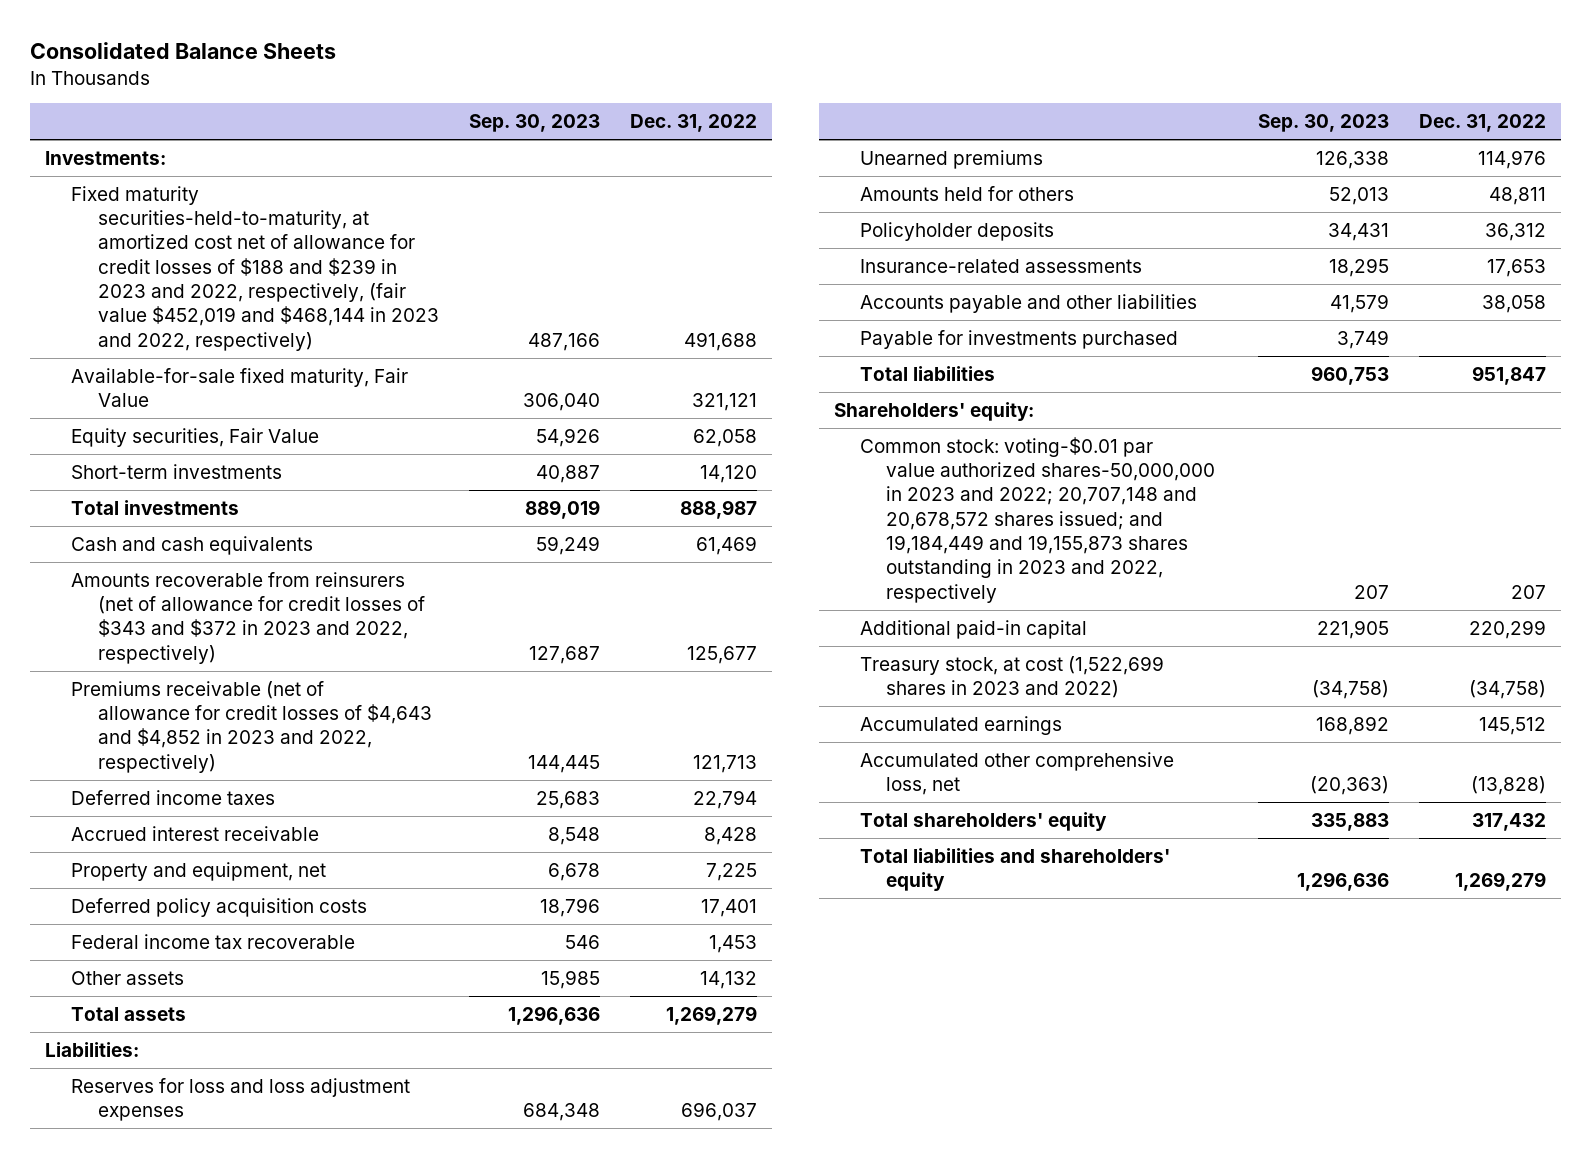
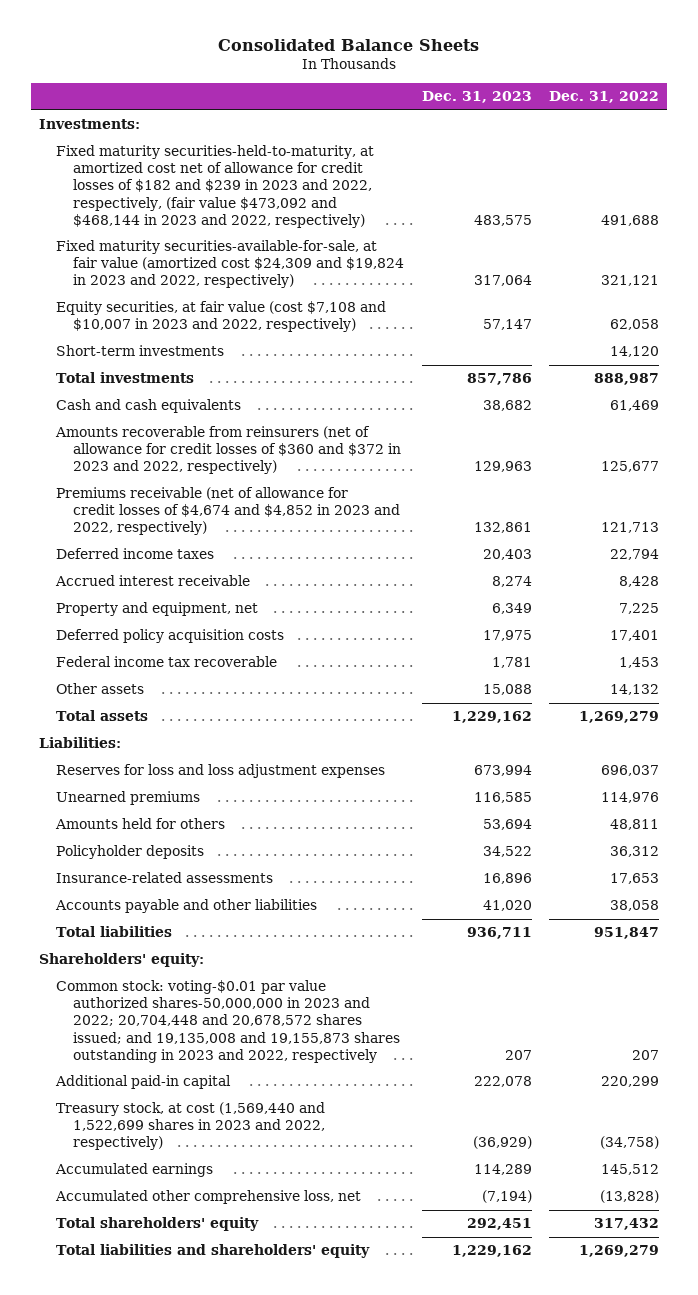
- | Sep. 30, 2023 | Dec. 31, 2022
+ | Dec. 31, 2023 | Dec. 31, 2022
- Fixed maturity securities-held-to-maturity, at amortized cost net of allowance for credit losses of $188 and $239 in 2023 and 2022, respectively, (fair value $452,019 and $468,144 in 2023 and 2022, respectively) | 487,166 | 491,688
- Available-for-sale fixed maturity, Fair Value | 306,040 | 321,121
- Equity securities, Fair Value | 54,926 | 62,058
+ Fixed maturity securities-held-to-maturity, at amortized cost net of allowance for credit losses of $182 and $239 in 2023 and 2022, respectively, (fair value $473,092 and $468,144 in 2023 and 2022, respectively) | 483,575 | 491,688
+ Fixed maturity securities-available-for-sale, at fair value (amortized cost $24,309 and $19,824 in 2023 and 2022, respectively) | 317,064 | 321,121
+ Equity securities, at fair value (cost $7,108 and $10,007 in 2023 and 2022, respectively) | 57,147 | 62,058
- Amounts recoverable from reinsurers (net of allowance for credit losses of $343 and $372 in 2023 and 2022, respectively) | 127,687 | 125,677
- Premiums receivable (net of allowance for credit losses of $4,643 and $4,852 in 2023 and 2022, respectively) | 144,445 | 121,713
+ Amounts recoverable from reinsurers (net of allowance for credit losses of $360 and $372 in 2023 and 2022, respectively) | 129,963 | 125,677
+ Premiums receivable (net of allowance for credit losses of $4,674 and $4,852 in 2023 and 2022, respectively) | 132,861 | 121,713
- Payable for investments purchased | 3,749 |
- Common stock: voting-$0.01 par value authorized shares-50,000,000 in 2023 and 2022; 20,707,148 and 20,678,572 shares issued; and 19,184,449 and 19,155,873 shares outstanding in 2023 and 2022, respectively | 207 | 207
+ Common stock: voting-$0.01 par value authorized shares-50,000,000 in 2023 and 2022; 20,704,448 and 20,678,572 shares issued; and 19,135,008 and 19,155,873 shares outstanding in 2023 and 2022, respectively | 207 | 207
- Treasury stock, at cost (1,522,699 shares in 2023 and 2022) | (34,758) | (34,758)
+ Treasury stock, at cost (1,569,440 and 1,522,699 shares in 2023 and 2022, respectively) | (36,929) | (34,758)

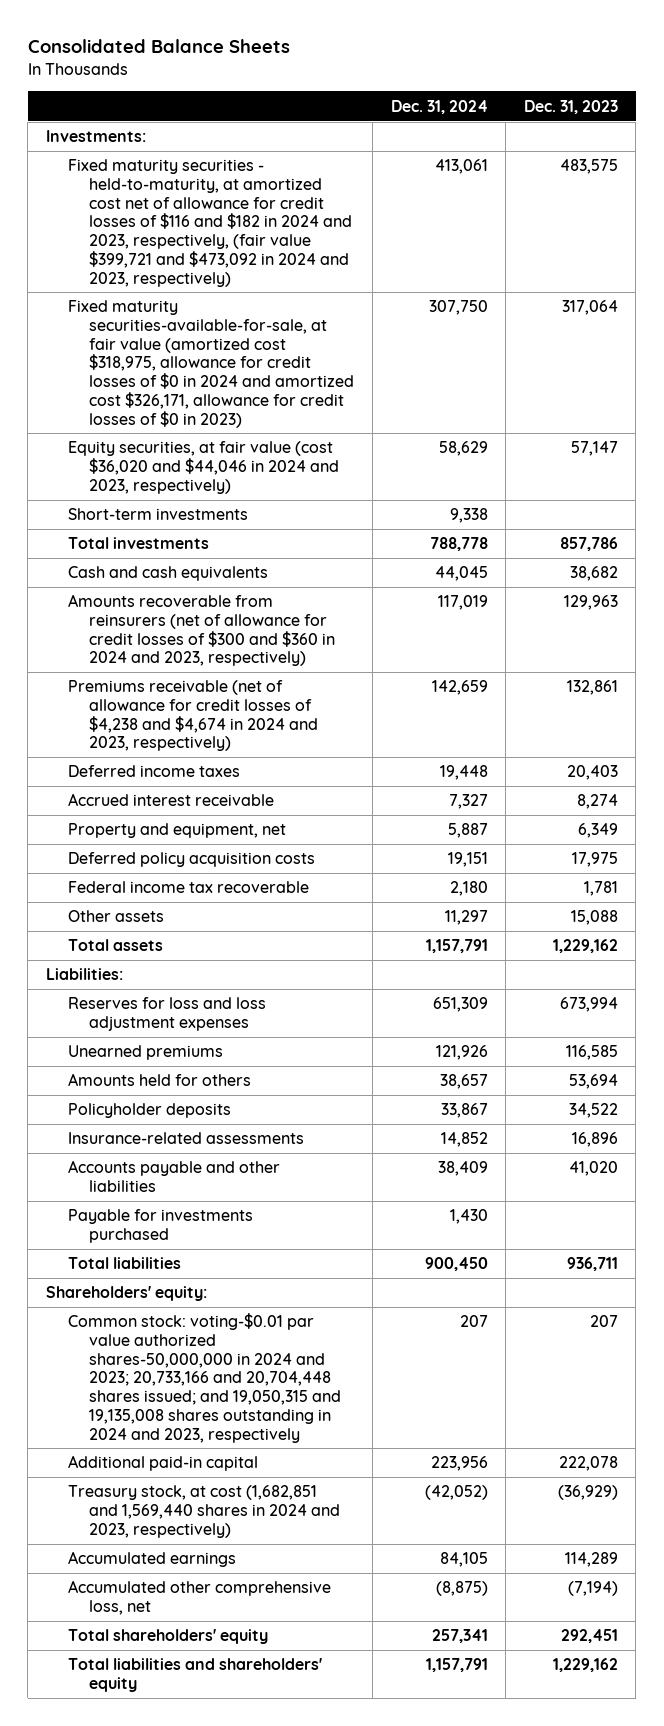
- | Dec. 31, 2023 | Dec. 31, 2022
+ | Dec. 31, 2024 | Dec. 31, 2023
- Fixed maturity securities-held-to-maturity, at amortized cost net of allowance for credit losses of $182 and $239 in 2023 and 2022, respectively, (fair value $473,092 and $468,144 in 2023 and 2022, respectively) | 483,575 | 491,688
- Fixed maturity securities-available-for-sale, at fair value (amortized cost $24,309 and $19,824 in 2023 and 2022, respectively) | 317,064 | 321,121
- Equity securities, at fair value (cost $7,108 and $10,007 in 2023 and 2022, respectively) | 57,147 | 62,058
+ Fixed maturity securities - held-to-maturity, at amortized cost net of allowance for credit losses of $116 and $182 in 2024 and 2023, respectively, (fair value $399,721 and $473,092 in 2024 and 2023, respectively) | 413,061 | 483,575
+ Fixed maturity securities-available-for-sale, at fair value (amortized cost $318,975, allowance for credit losses of $0 in 2024 and amortized cost $326,171, allowance for credit losses of $0 in 2023) | 307,750 | 317,064
+ Equity securities, at fair value (cost $36,020 and $44,046 in 2024 and 2023, respectively) | 58,629 | 57,147
- Amounts recoverable from reinsurers (net of allowance for credit losses of $360 and $372 in 2023 and 2022, respectively) | 129,963 | 125,677
- Premiums receivable (net of allowance for credit losses of $4,674 and $4,852 in 2023 and 2022, respectively) | 132,861 | 121,713
+ Amounts recoverable from reinsurers (net of allowance for credit losses of $300 and $360 in 2024 and 2023, respectively) | 117,019 | 129,963
+ Premiums receivable (net of allowance for credit losses of $4,238 and $4,674 in 2024 and 2023, respectively) | 142,659 | 132,861
+ Payable for investments purchased | 1,430 |
- Common stock: voting-$0.01 par value authorized shares-50,000,000 in 2023 and 2022; 20,704,448 and 20,678,572 shares issued; and 19,135,008 and 19,155,873 shares outstanding in 2023 and 2022, respectively | 207 | 207
+ Common stock: voting-$0.01 par value authorized shares-50,000,000 in 2024 and 2023; 20,733,166 and 20,704,448 shares issued; and 19,050,315 and 19,135,008 shares outstanding in 2024 and 2023, respectively | 207 | 207
- Treasury stock, at cost (1,569,440 and 1,522,699 shares in 2023 and 2022, respectively) | (36,929) | (34,758)
+ Treasury stock, at cost (1,682,851 and 1,569,440 shares in 2024 and 2023, respectively) | (42,052) | (36,929)

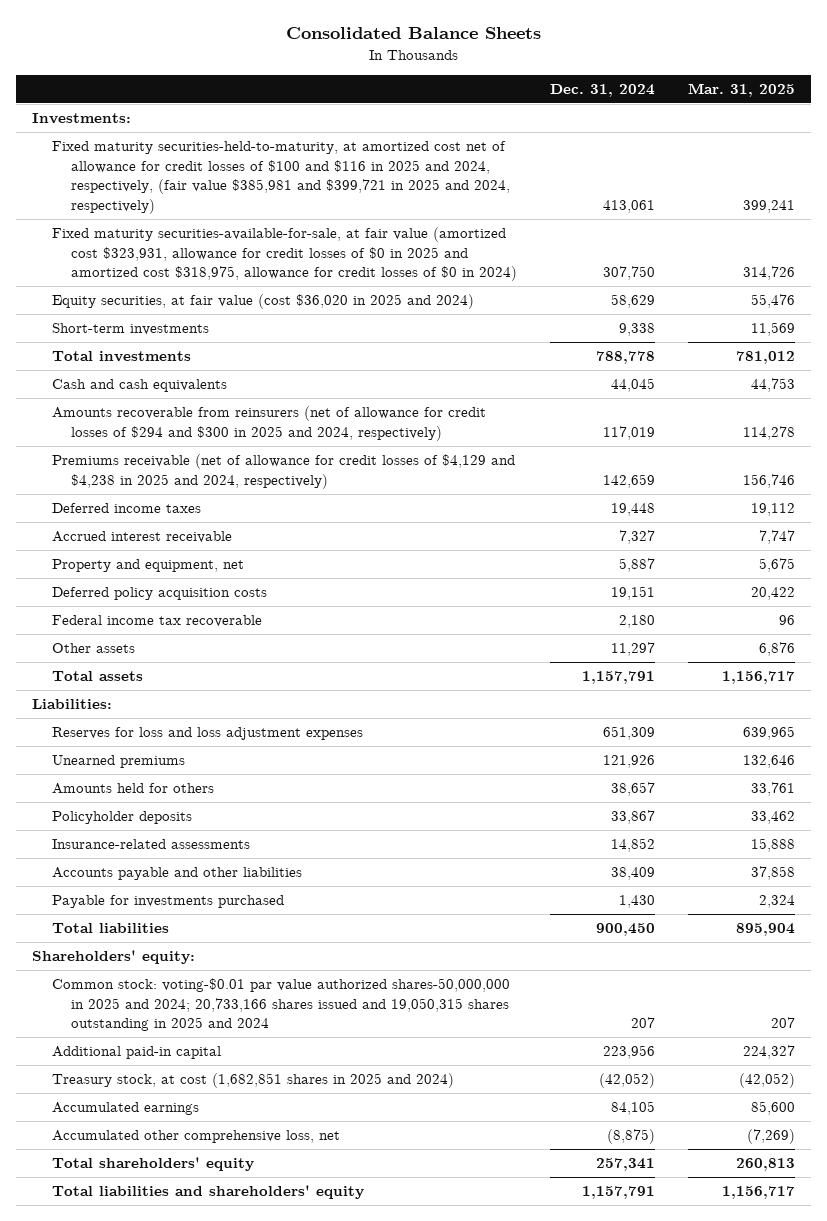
- | Dec. 31, 2024 | Dec. 31, 2023
+ | Dec. 31, 2024 | Mar. 31, 2025
- Fixed maturity securities - held-to-maturity, at amortized cost net of allowance for credit losses of $116 and $182 in 2024 and 2023, respectively, (fair value $399,721 and $473,092 in 2024 and 2023, respectively) | 413,061 | 483,575
- Fixed maturity securities-available-for-sale, at fair value (amortized cost $318,975, allowance for credit losses of $0 in 2024 and amortized cost $326,171, allowance for credit losses of $0 in 2023) | 307,750 | 317,064
- Equity securities, at fair value (cost $36,020 and $44,046 in 2024 and 2023, respectively) | 58,629 | 57,147
+ Fixed maturity securities-held-to-maturity, at amortized cost net of allowance for credit losses of $100 and $116 in 2025 and 2024, respectively, (fair value $385,981 and $399,721 in 2025 and 2024, respectively) | 413,061 | 399,241
+ Fixed maturity securities-available-for-sale, at fair value (amortized cost $323,931, allowance for credit losses of $0 in 2025 and amortized cost $318,975, allowance for credit losses of $0 in 2024) | 307,750 | 314,726
+ Equity securities, at fair value (cost $36,020 in 2025 and 2024) | 58,629 | 55,476
- Amounts recoverable from reinsurers (net of allowance for credit losses of $300 and $360 in 2024 and 2023, respectively) | 117,019 | 129,963
- Premiums receivable (net of allowance for credit losses of $4,238 and $4,674 in 2024 and 2023, respectively) | 142,659 | 132,861
+ Amounts recoverable from reinsurers (net of allowance for credit losses of $294 and $300 in 2025 and 2024, respectively) | 117,019 | 114,278
+ Premiums receivable (net of allowance for credit losses of $4,129 and $4,238 in 2025 and 2024, respectively) | 142,659 | 156,746
- Common stock: voting-$0.01 par value authorized shares-50,000,000 in 2024 and 2023; 20,733,166 and 20,704,448 shares issued; and 19,050,315 and 19,135,008 shares outstanding in 2024 and 2023, respectively | 207 | 207
+ Common stock: voting-$0.01 par value authorized shares-50,000,000 in 2025 and 2024; 20,733,166 shares issued and 19,050,315 shares outstanding in 2025 and 2024 | 207 | 207
- Treasury stock, at cost (1,682,851 and 1,569,440 shares in 2024 and 2023, respectively) | (42,052) | (36,929)
+ Treasury stock, at cost (1,682,851 shares in 2025 and 2024) | (42,052) | (42,052)

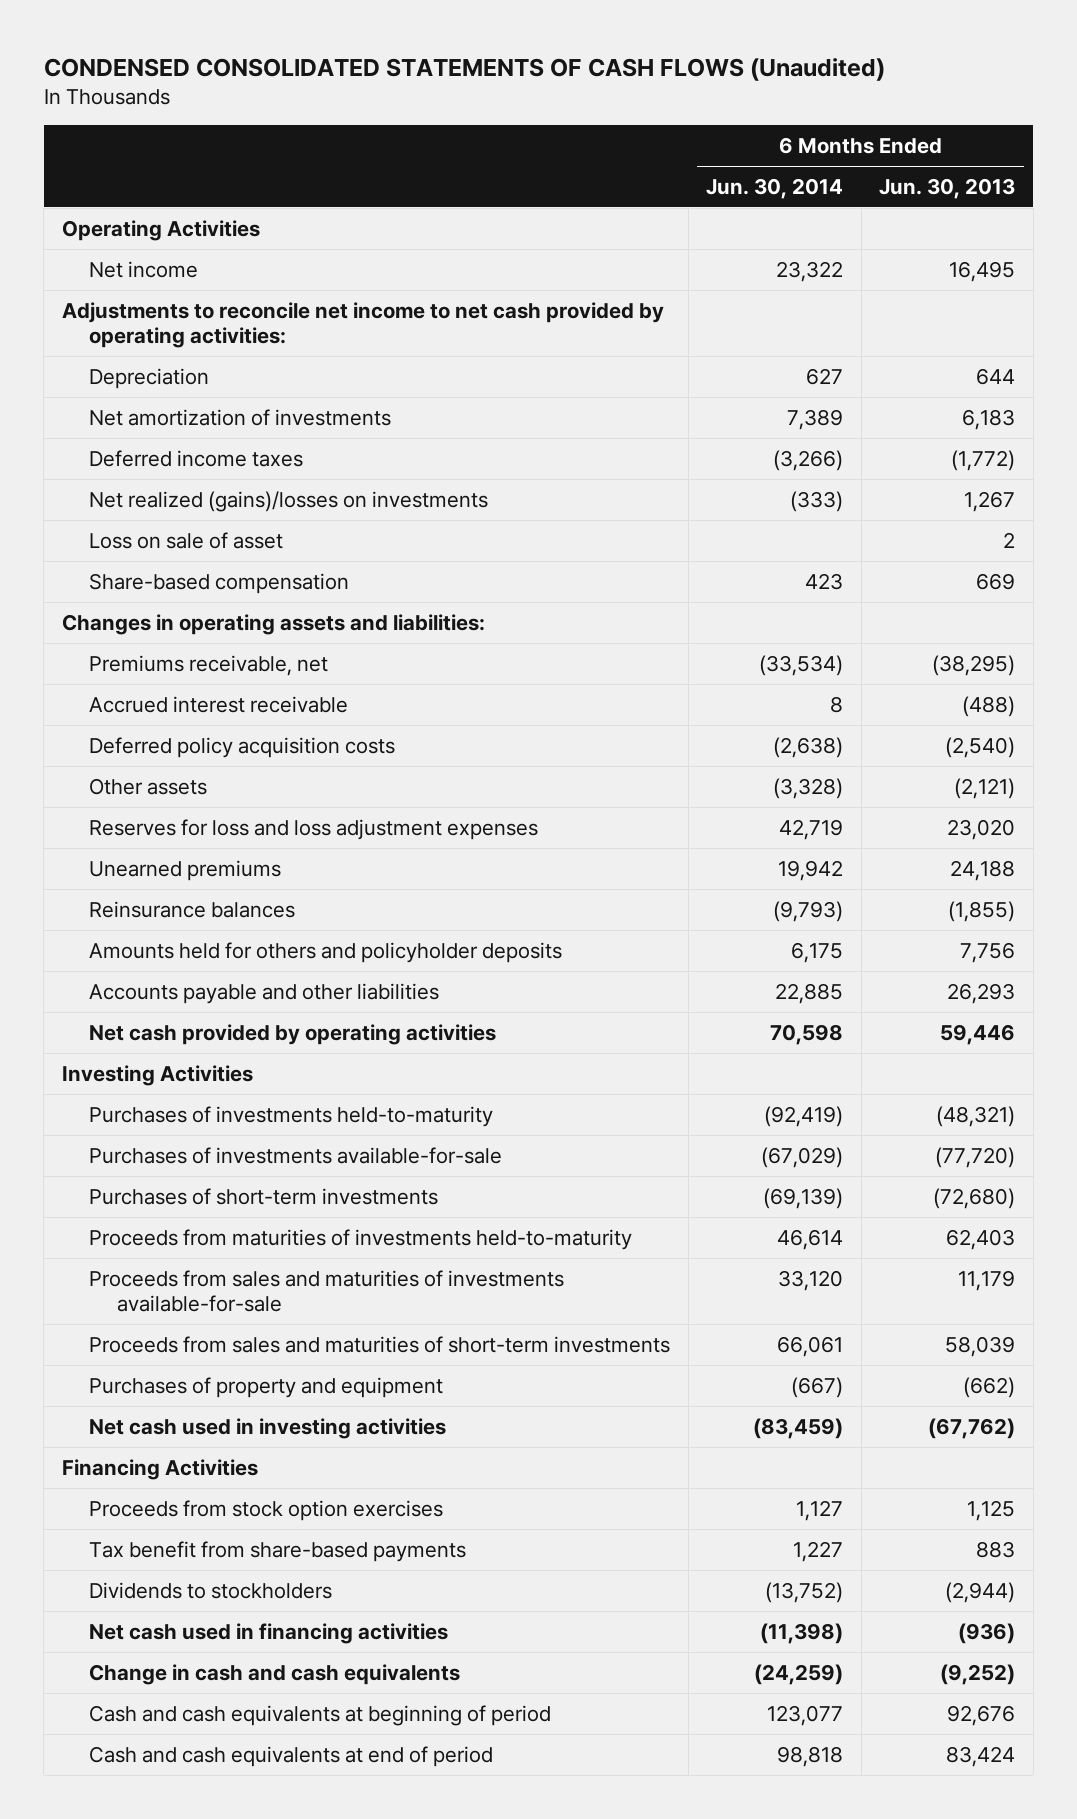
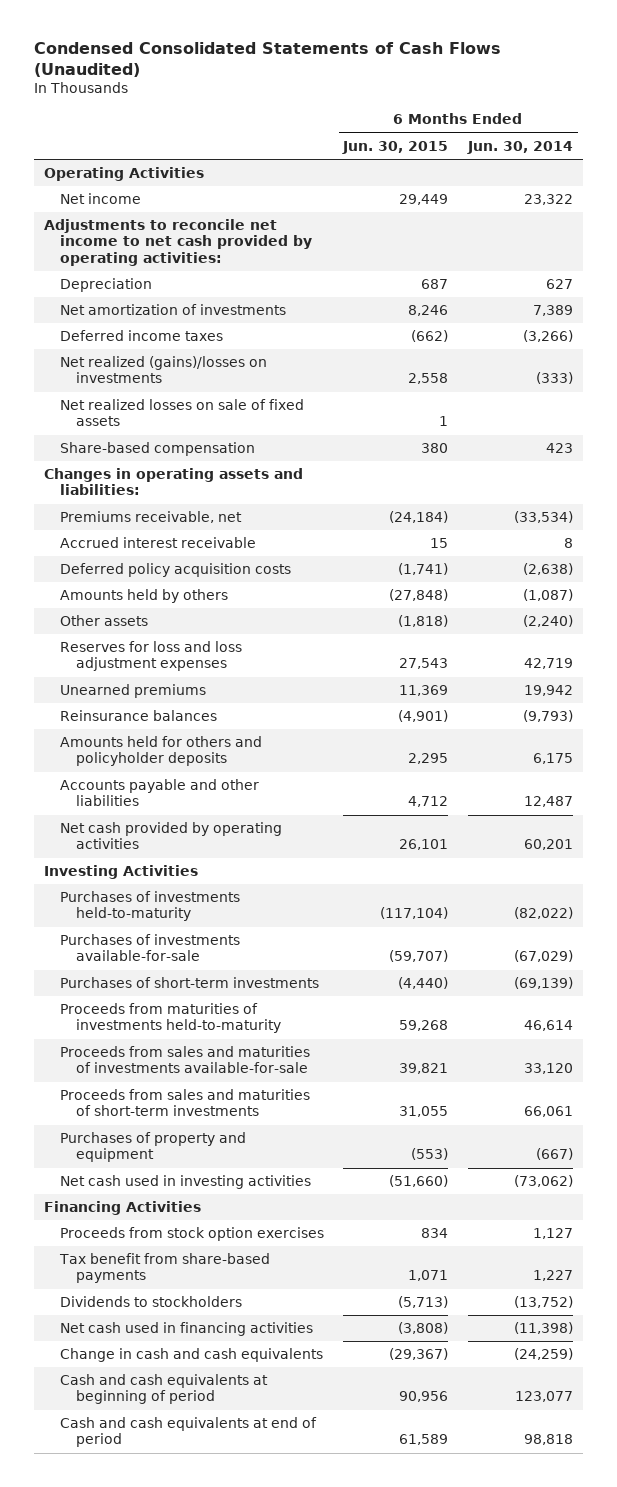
- CONDENSED CONSOLIDATED STATEMENTS OF CASH FLOWS (Unaudited)
+ Condensed Consolidated Statements of Cash Flows (Unaudited)
- | 6 Months Ended Jun. 30, 2014 | 6 Months Ended Jun. 30, 2013
+ | 6 Months Ended Jun. 30, 2015 | 6 Months Ended Jun. 30, 2014
- Loss on sale of asset | | 2
+ Net realized losses on sale of fixed assets | 1 |
- Other assets | (3,328) | (2,121)
+ Amounts held by others | (27,848) | (1,087)
+ Other assets | (1,818) | (2,240)
- Accounts payable and other liabilities | 22,885 | 26,293
- Net cash provided by operating activities | 70,598 | 59,446
+ Accounts payable and other liabilities | 4,712 | 12,487
+ Net cash provided by operating activities | 26,101 | 60,201
- Purchases of investments held-to-maturity | (92,419) | (48,321)
+ Purchases of investments held-to-maturity | (117,104) | (82,022)
- Net cash used in investing activities | (83,459) | (67,762)
+ Net cash used in investing activities | (51,660) | (73,062)

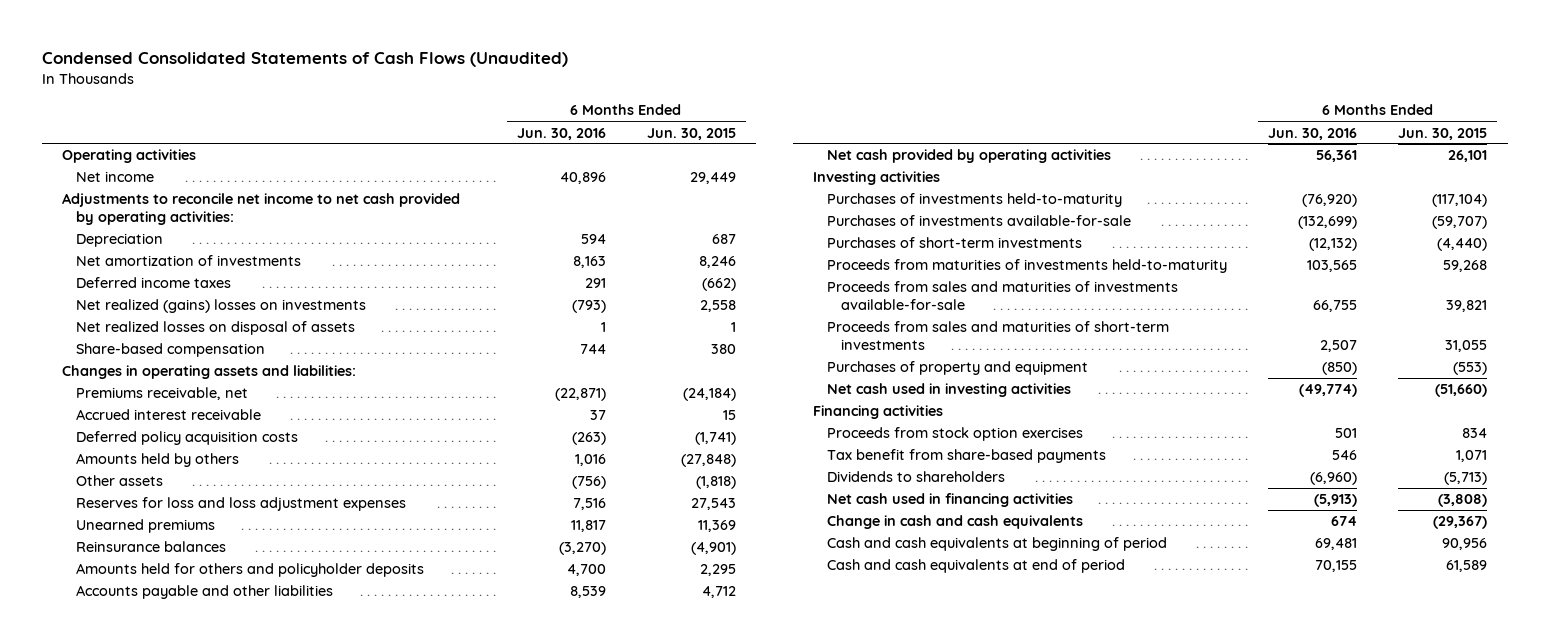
- | 6 Months Ended Jun. 30, 2015 | 6 Months Ended Jun. 30, 2014
+ | 6 Months Ended Jun. 30, 2016 | 6 Months Ended Jun. 30, 2015
- Operating Activities
+ Operating activities
- Net realized (gains)/losses on investments | 2,558 | (333)
- Net realized losses on sale of fixed assets | 1 |
+ Net realized (gains) losses on investments | (793) | 2,558
+ Net realized losses on disposal of assets | 1 | 1
- Investing Activities
+ Investing activities
- Financing Activities
+ Financing activities
- Dividends to stockholders | (5,713) | (13,752)
+ Dividends to shareholders | (6,960) | (5,713)

